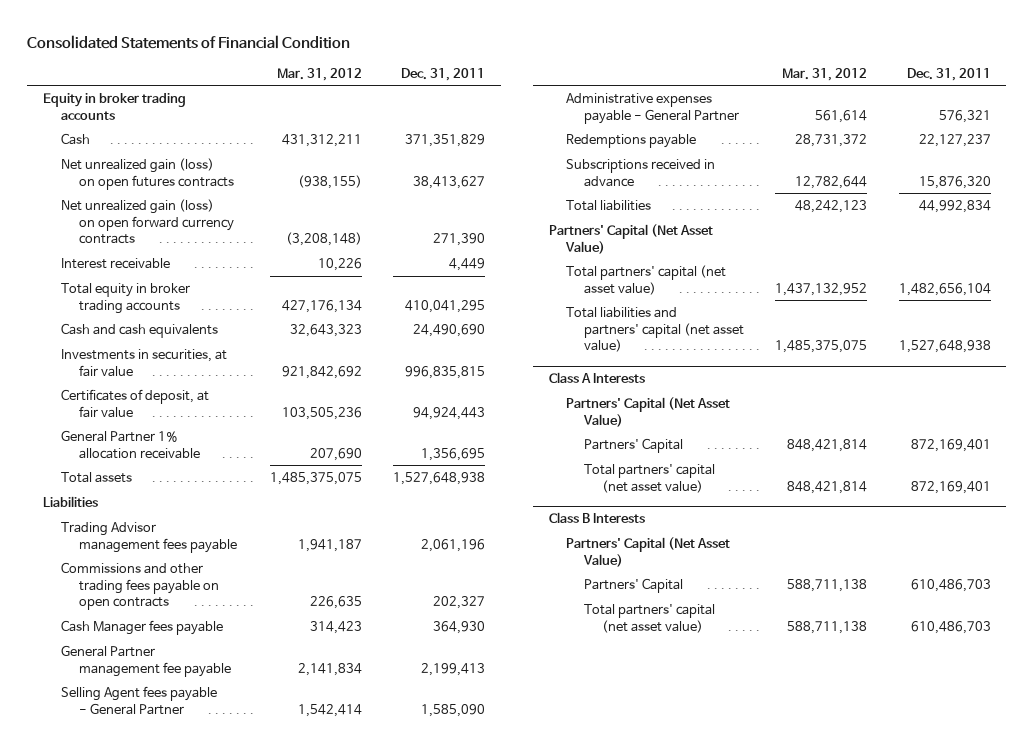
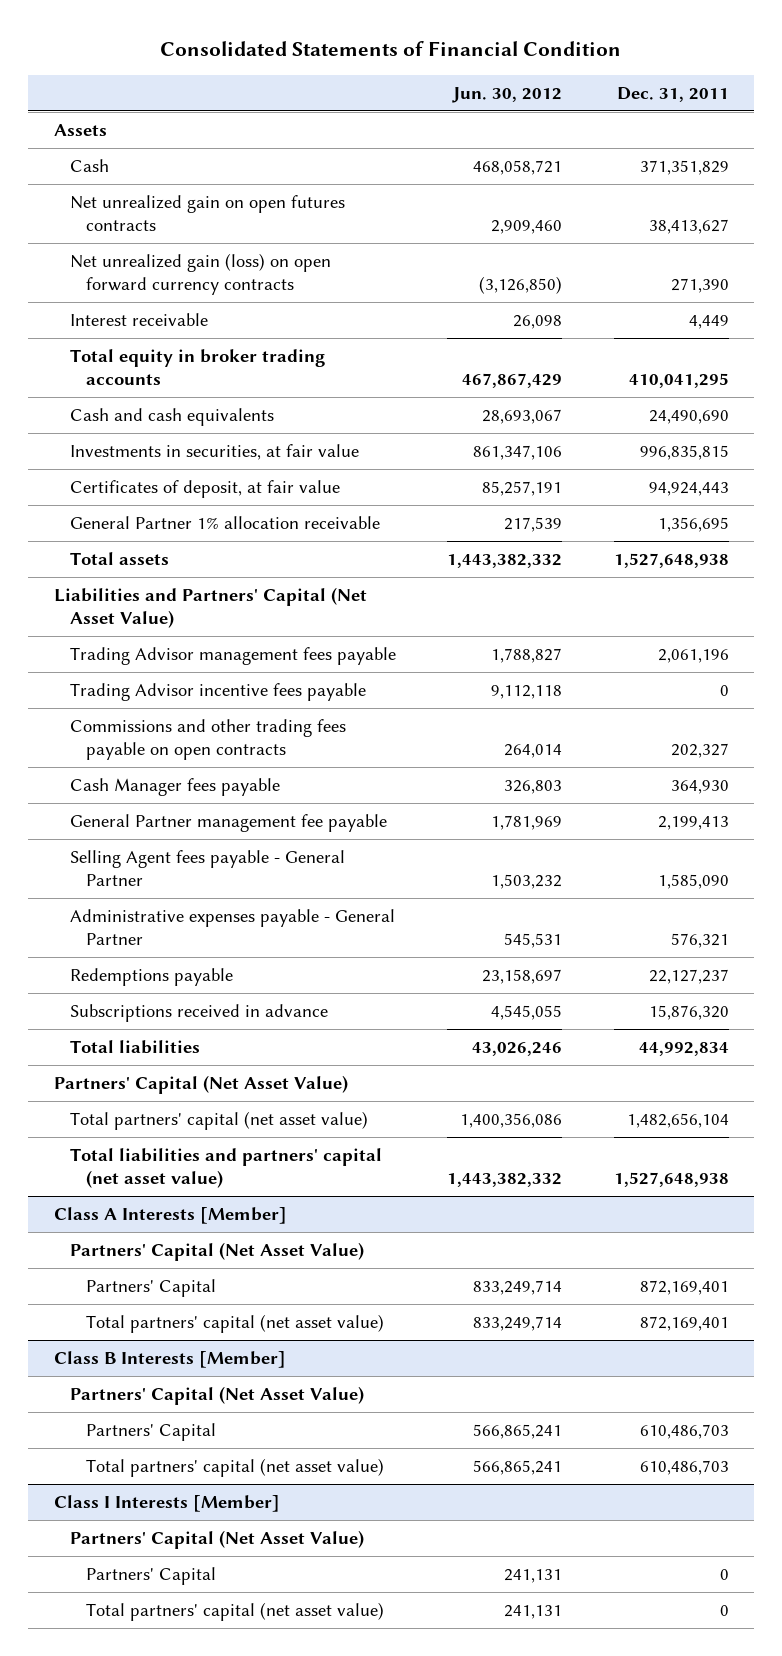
- | Mar. 31, 2012 | Dec. 31, 2011
+ | Jun. 30, 2012 | Dec. 31, 2011
- Equity in broker trading accounts
+ Assets
- Net unrealized gain (loss) on open futures contracts | (938,155) | 38,413,627
+ Net unrealized gain on open futures contracts | 2,909,460 | 38,413,627
- Liabilities
+ Liabilities and Partners' Capital (Net Asset Value)
+ Trading Advisor incentive fees payable | 9,112,118 | 0
- Class A Interests
+ Class A Interests [Member]
- Class B Interests
+ Class B Interests [Member]
+ Class I Interests [Member]
+ Partners' Capital (Net Asset Value)
+ Partners' Capital | 241,131 | 0
+ Total partners' capital (net asset value) | 241,131 | 0

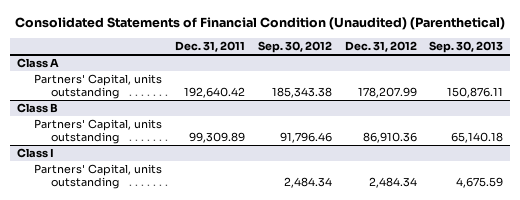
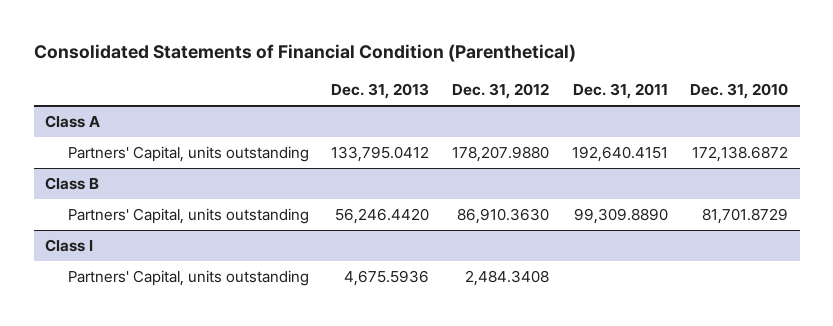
- Consolidated Statements of Financial Condition (Unaudited) (Parenthetical)
+ Consolidated Statements of Financial Condition (Parenthetical)
- | Dec. 31, 2011 | Sep. 30, 2012 | Dec. 31, 2012 | Sep. 30, 2013
+ | Dec. 31, 2013 | Dec. 31, 2012 | Dec. 31, 2011 | Dec. 31, 2010
@ Class A
- Partners' Capital, units outstanding | 192,640.42 | 185,343.38 | 178,207.99 | 150,876.11
+ Partners' Capital, units outstanding | 133,795.0412 | 178,207.9880 | 192,640.4151 | 172,138.6872
@ Class B
- Partners' Capital, units outstanding | 99,309.89 | 91,796.46 | 86,910.36 | 65,140.18
+ Partners' Capital, units outstanding | 56,246.4420 | 86,910.3630 | 99,309.8890 | 81,701.8729
@ Class I
- Partners' Capital, units outstanding | | 2,484.34 | 2,484.34 | 4,675.59
+ Partners' Capital, units outstanding | 4,675.5936 | 2,484.3408 | |

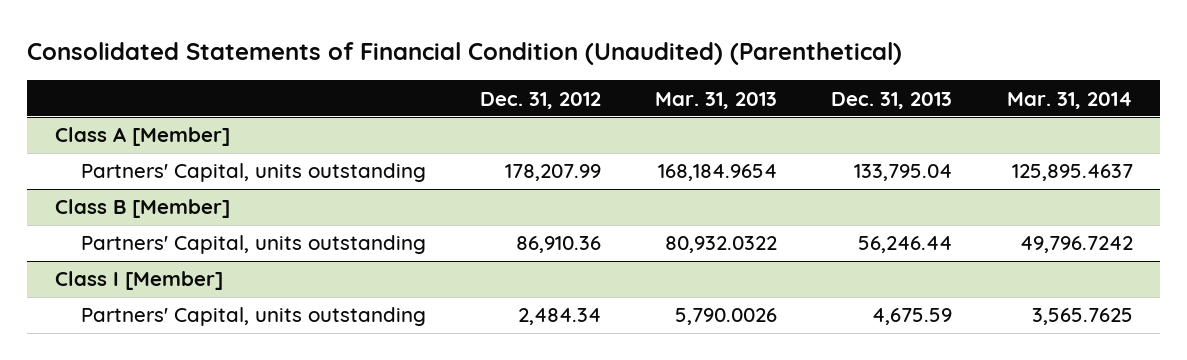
- Consolidated Statements of Financial Condition (Parenthetical)
+ Consolidated Statements of Financial Condition (Unaudited) (Parenthetical)
- | Dec. 31, 2013 | Dec. 31, 2012 | Dec. 31, 2011 | Dec. 31, 2010
+ | Dec. 31, 2012 | Mar. 31, 2013 | Dec. 31, 2013 | Mar. 31, 2014
- Class A
- Partners' Capital, units outstanding | 133,795.0412 | 178,207.9880 | 192,640.4151 | 172,138.6872
- Class B
- Partners' Capital, units outstanding | 56,246.4420 | 86,910.3630 | 99,309.8890 | 81,701.8729
- Class I
- Partners' Capital, units outstanding | 4,675.5936 | 2,484.3408 | |
+ Class A [Member]
+ Partners' Capital, units outstanding | 178,207.99 | 168,184.9654 | 133,795.04 | 125,895.4637
+ Class B [Member]
+ Partners' Capital, units outstanding | 86,910.36 | 80,932.0322 | 56,246.44 | 49,796.7242
+ Class I [Member]
+ Partners' Capital, units outstanding | 2,484.34 | 5,790.0026 | 4,675.59 | 3,565.7625

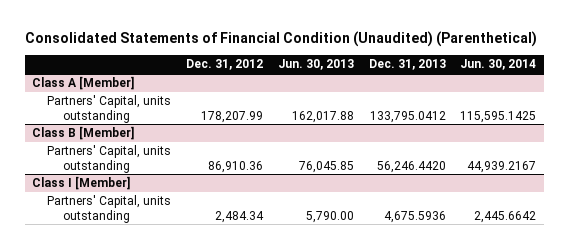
- | Dec. 31, 2012 | Mar. 31, 2013 | Dec. 31, 2013 | Mar. 31, 2014
+ | Dec. 31, 2012 | Jun. 30, 2013 | Dec. 31, 2013 | Jun. 30, 2014
@ Class A [Member]
- Partners' Capital, units outstanding | 178,207.99 | 168,184.9654 | 133,795.04 | 125,895.4637
+ Partners' Capital, units outstanding | 178,207.99 | 162,017.88 | 133,795.0412 | 115,595.1425
@ Class B [Member]
- Partners' Capital, units outstanding | 86,910.36 | 80,932.0322 | 56,246.44 | 49,796.7242
+ Partners' Capital, units outstanding | 86,910.36 | 76,045.85 | 56,246.4420 | 44,939.2167
@ Class I [Member]
- Partners' Capital, units outstanding | 2,484.34 | 5,790.0026 | 4,675.59 | 3,565.7625
+ Partners' Capital, units outstanding | 2,484.34 | 5,790.00 | 4,675.5936 | 2,445.6642

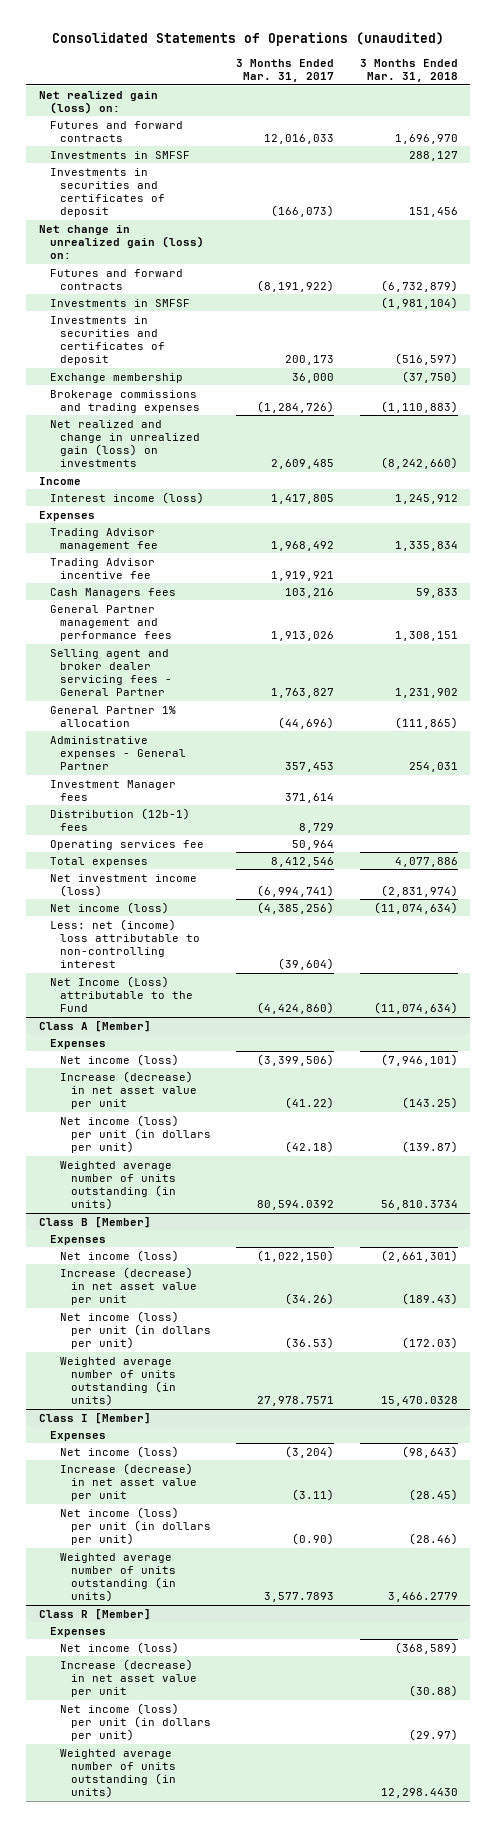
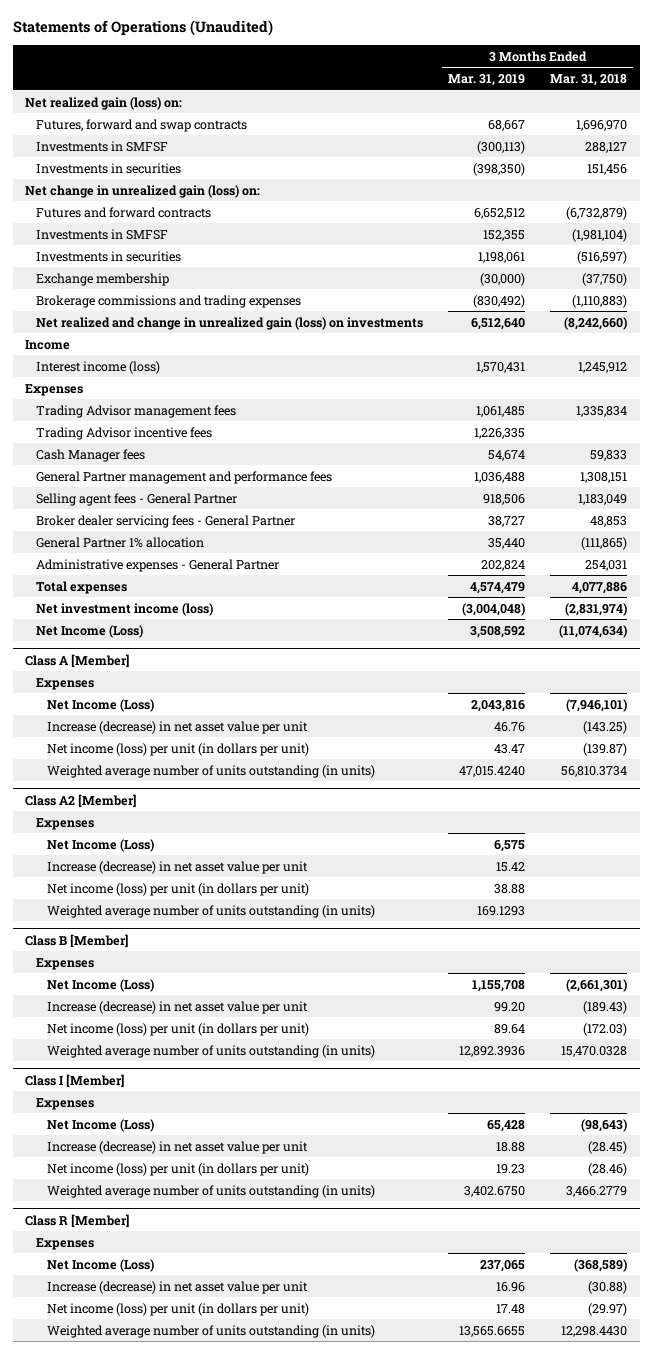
- Consolidated Statements of Operations (unaudited)
+ Statements of Operations (Unaudited)
- | 3 Months Ended Mar. 31, 2017 | 3 Months Ended Mar. 31, 2018
+ | 3 Months Ended Mar. 31, 2019 | 3 Months Ended Mar. 31, 2018
- Futures and forward contracts | 12,016,033 | 1,696,970
+ Futures, forward and swap contracts | 68,667 | 1,696,970
- Investments in securities and certificates of deposit | (166,073) | 151,456
+ Investments in securities | (398,350) | 151,456
- Investments in securities and certificates of deposit | 200,173 | (516,597)
+ Investments in securities | 1,198,061 | (516,597)
- Trading Advisor management fee | 1,968,492 | 1,335,834
- Trading Advisor incentive fee | 1,919,921 |
- Cash Managers fees | 103,216 | 59,833
+ Trading Advisor management fees | 1,061,485 | 1,335,834
+ Trading Advisor incentive fees | 1,226,335 |
+ Cash Manager fees | 54,674 | 59,833
- Selling agent and broker dealer servicing fees - General Partner | 1,763,827 | 1,231,902
+ Selling agent fees - General Partner | 918,506 | 1,183,049
+ Broker dealer servicing fees - General Partner | 38,727 | 48,853
- Investment Manager fees | 371,614 |
- Distribution (12b-1) fees | 8,729 |
- Operating services fee | 50,964 |
- Net income (loss) | (4,385,256) | (11,074,634)
- Less: net (income) loss attributable to non-controlling interest | (39,604) |
- Net Income (Loss) attributable to the Fund | (4,424,860) | (11,074,634)
+ Net Income (Loss) | 3,508,592 | (11,074,634)
@ Class A [Member]
- Net income (loss) | (3,399,506) | (7,946,101)
+ Net Income (Loss) | 2,043,816 | (7,946,101)
+ Class A2 [Member]
+ Expenses
+ Net Income (Loss) | 6,575 |
+ Increase (decrease) in net asset value per unit | 15.42 |
+ Net income (loss) per unit (in dollars per unit) | 38.88 |
+ Weighted average number of units outstanding (in units) | 169.1293 |
@ Class B [Member]
- Net income (loss) | (1,022,150) | (2,661,301)
+ Net Income (Loss) | 1,155,708 | (2,661,301)
@ Class I [Member]
- Net income (loss) | (3,204) | (98,643)
+ Net Income (Loss) | 65,428 | (98,643)
@ Class R [Member]
- Net income (loss) | | (368,589)
+ Net Income (Loss) | 237,065 | (368,589)

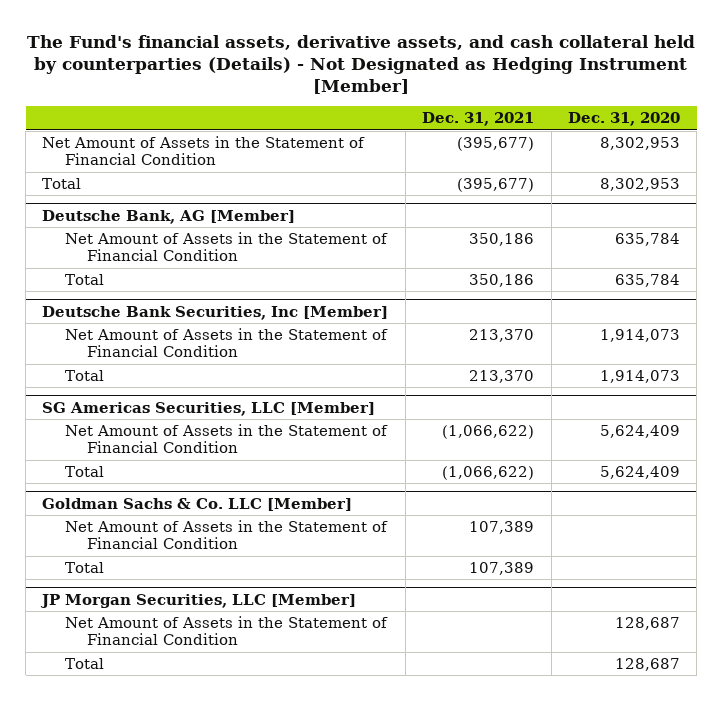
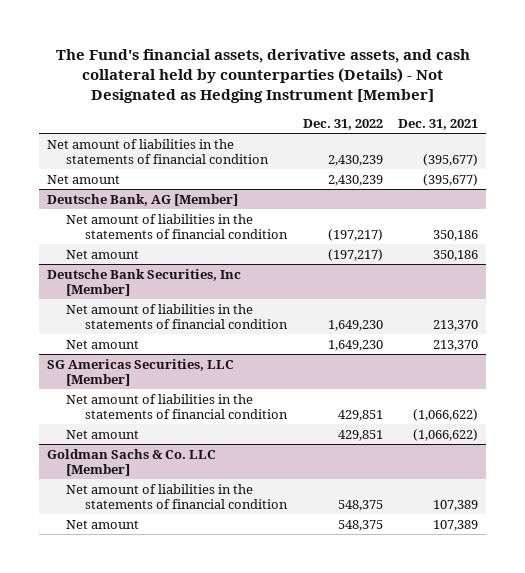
- | Dec. 31, 2021 | Dec. 31, 2020
+ | Dec. 31, 2022 | Dec. 31, 2021
- Net Amount of Assets in the Statement of Financial Condition | (395,677) | 8,302,953
- Total | (395,677) | 8,302,953
+ Net amount of liabilities in the statements of financial condition | 2,430,239 | (395,677)
+ Net amount | 2,430,239 | (395,677)
@ Deutsche Bank, AG [Member]
- Net Amount of Assets in the Statement of Financial Condition | 350,186 | 635,784
- Total | 350,186 | 635,784
+ Net amount of liabilities in the statements of financial condition | (197,217) | 350,186
+ Net amount | (197,217) | 350,186
@ Deutsche Bank Securities, Inc [Member]
- Net Amount of Assets in the Statement of Financial Condition | 213,370 | 1,914,073
- Total | 213,370 | 1,914,073
+ Net amount of liabilities in the statements of financial condition | 1,649,230 | 213,370
+ Net amount | 1,649,230 | 213,370
@ SG Americas Securities, LLC [Member]
- Net Amount of Assets in the Statement of Financial Condition | (1,066,622) | 5,624,409
- Total | (1,066,622) | 5,624,409
+ Net amount of liabilities in the statements of financial condition | 429,851 | (1,066,622)
+ Net amount | 429,851 | (1,066,622)
@ Goldman Sachs & Co. LLC [Member]
- Net Amount of Assets in the Statement of Financial Condition | 107,389 |
- Total | 107,389 |
- JP Morgan Securities, LLC [Member]
- Net Amount of Assets in the Statement of Financial Condition | | 128,687
- Total | | 128,687
@ Goldman Sachs & Co. LLC [Member]
+ Net amount of liabilities in the statements of financial condition | 548,375 | 107,389
+ Net amount | 548,375 | 107,389

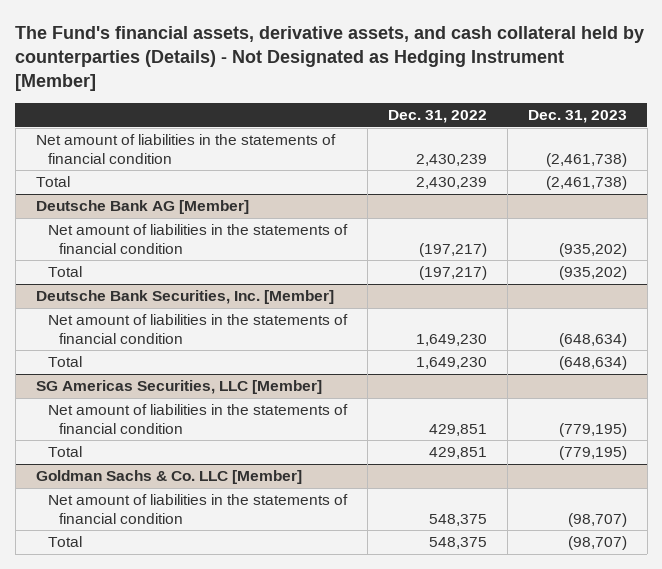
- | Dec. 31, 2022 | Dec. 31, 2021
+ | Dec. 31, 2022 | Dec. 31, 2023
- Net amount | 2,430,239 | (395,677)
- Deutsche Bank, AG [Member]
+ Total | 2,430,239 | (2,461,738)
+ Deutsche Bank AG [Member]
- Net amount | (197,217) | 350,186
- Deutsche Bank Securities, Inc [Member]
+ Total | (197,217) | (935,202)
+ Deutsche Bank Securities, Inc. [Member]
- Net amount | 1,649,230 | 213,370
+ Total | 1,649,230 | (648,634)
@ SG Americas Securities, LLC [Member]
- Net amount | 429,851 | (1,066,622)
+ Total | 429,851 | (779,195)
@ Goldman Sachs & Co. LLC [Member]
- Net amount | 548,375 | 107,389
+ Total | 548,375 | (98,707)

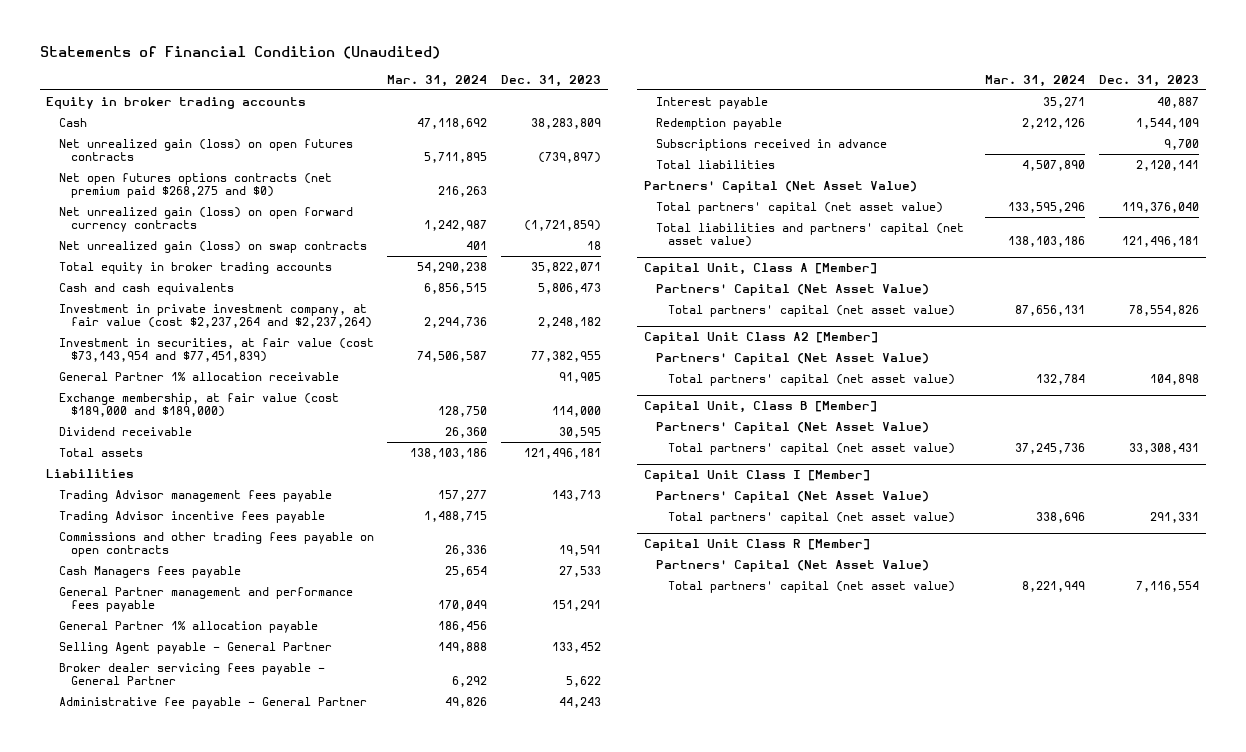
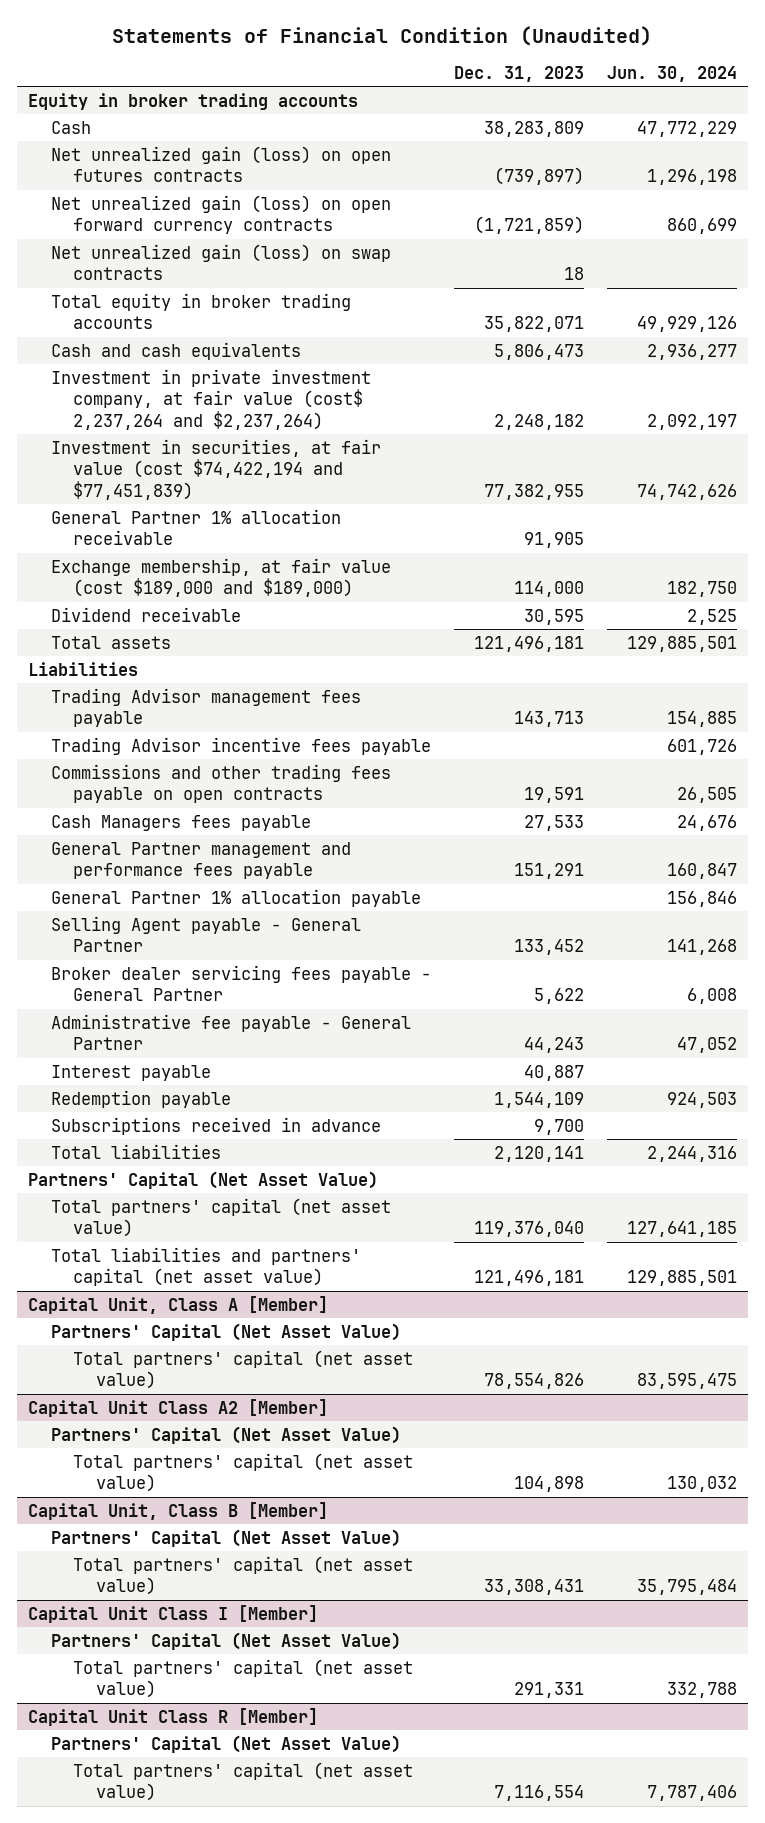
- | Mar. 31, 2024 | Dec. 31, 2023
+ | Dec. 31, 2023 | Jun. 30, 2024
- Net open futures options contracts (net premium paid $268,275 and $0) | 216,263 |
- Investment in private investment company, at fair value (cost $2,237,264 and $2,237,264) | 2,294,736 | 2,248,182
- Investment in securities, at fair value (cost $73,143,954 and $77,451,839) | 74,506,587 | 77,382,955
+ Investment in private investment company, at fair value (cost$ 2,237,264 and $2,237,264) | 2,248,182 | 2,092,197
+ Investment in securities, at fair value (cost $74,422,194 and $77,451,839) | 77,382,955 | 74,742,626

